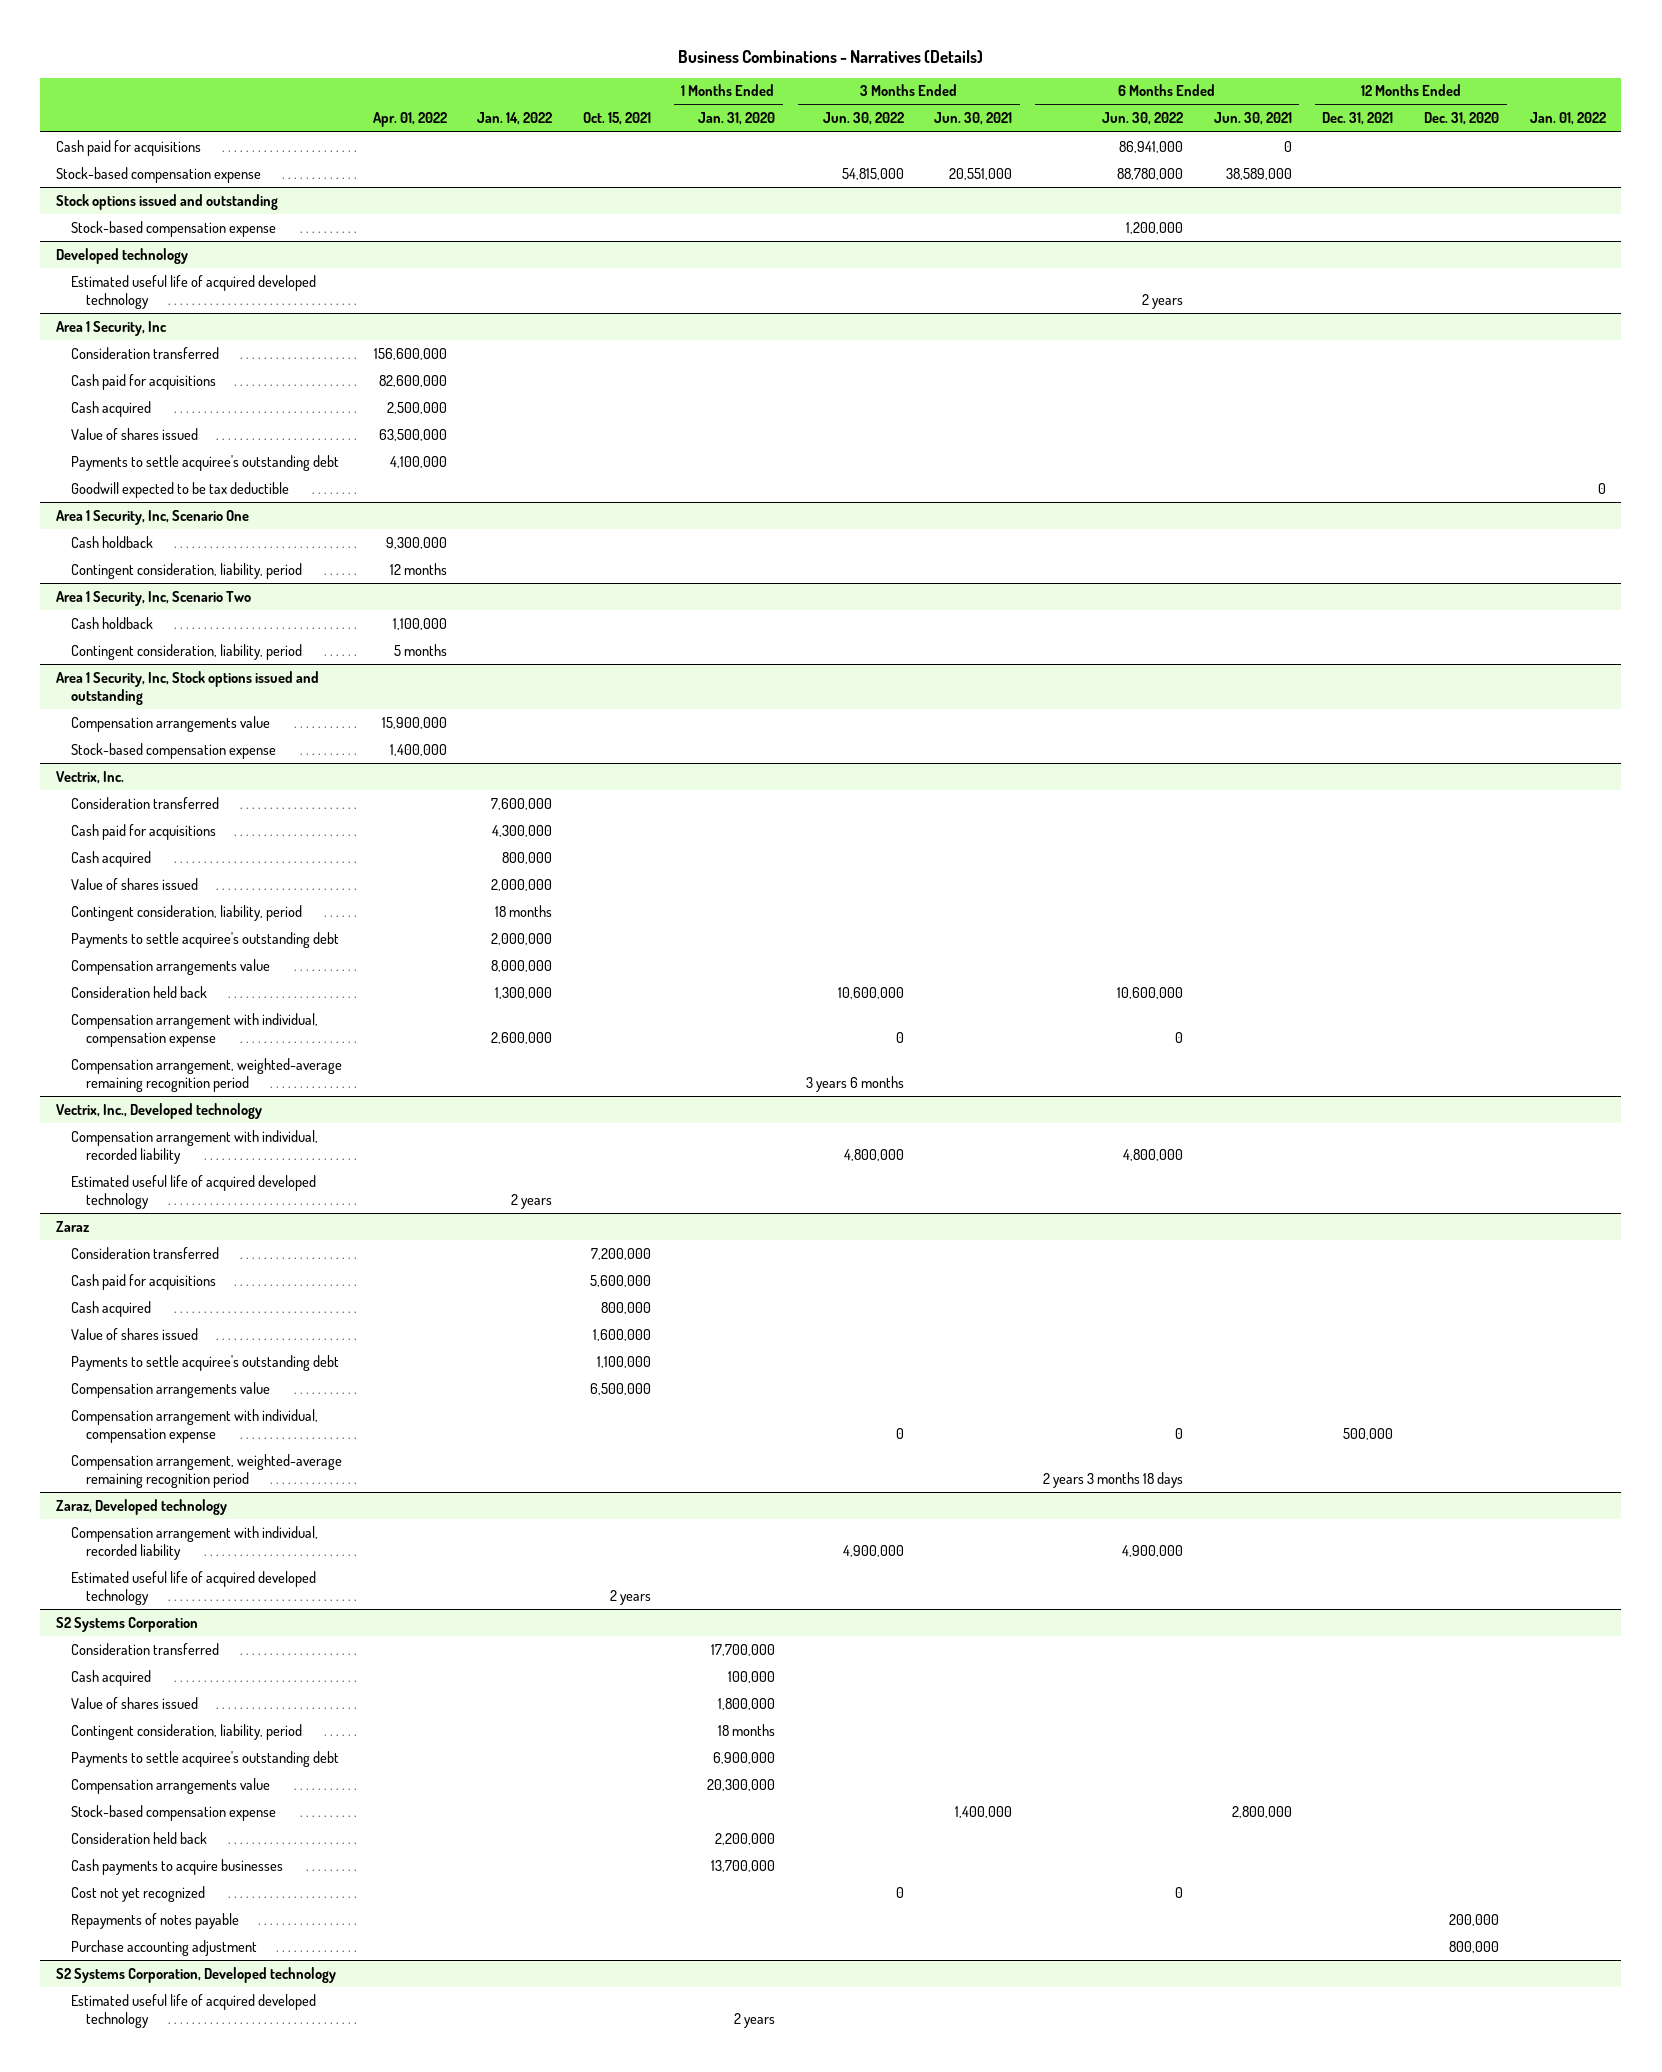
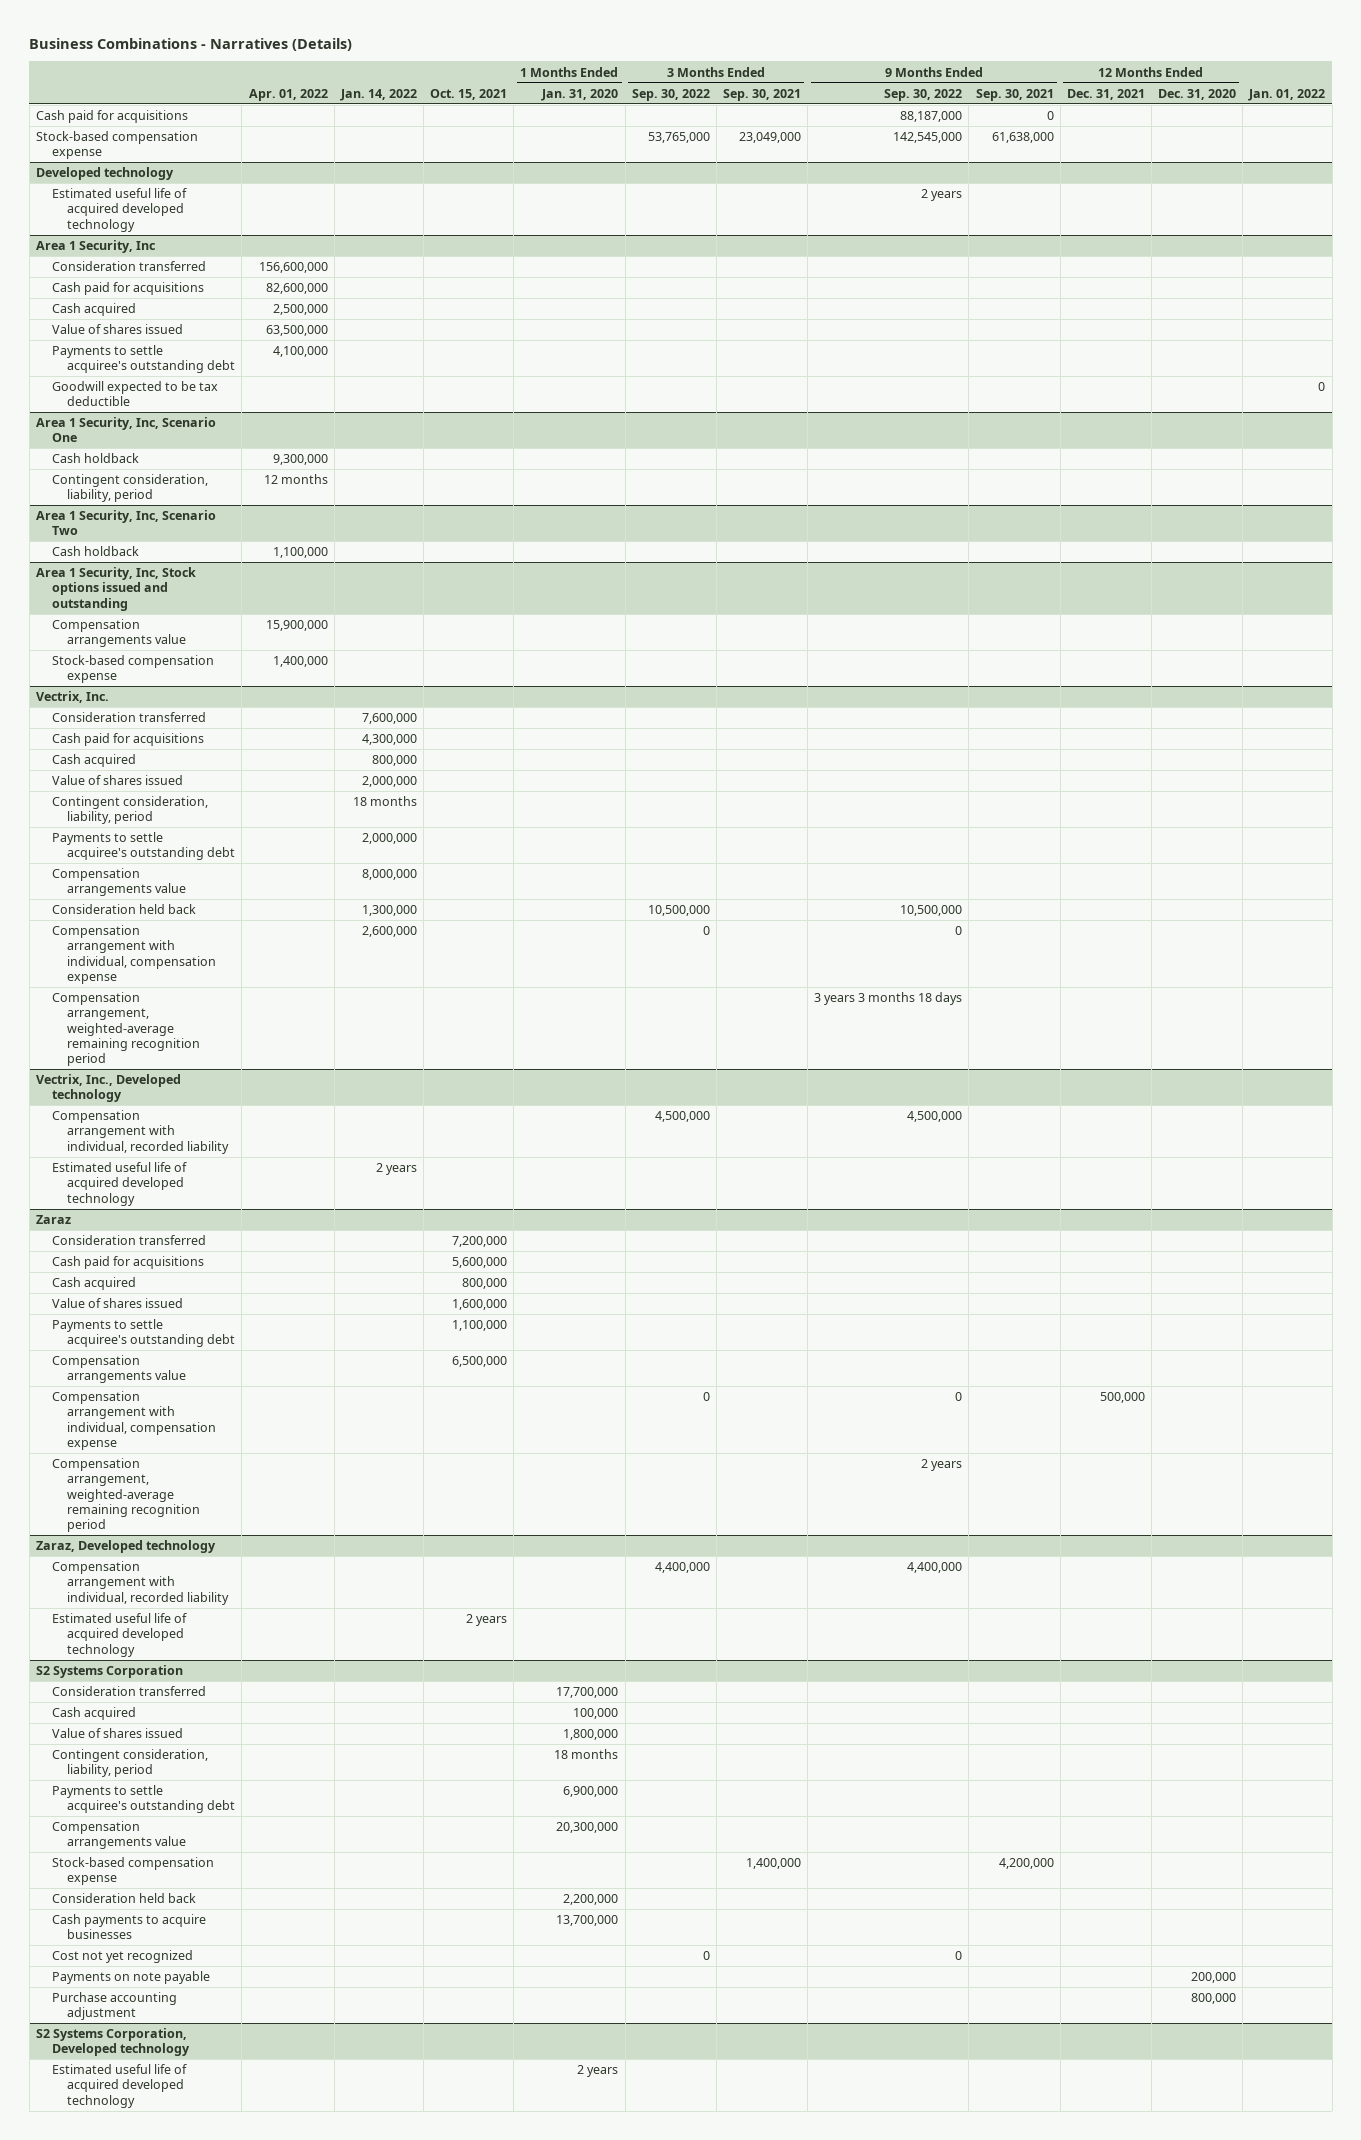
- | Apr. 01, 2022 | Jan. 14, 2022 | Oct. 15, 2021 | 1 Months Ended Jan. 31, 2020 | 3 Months Ended Jun. 30, 2022 | 3 Months Ended Jun. 30, 2021 | 6 Months Ended Jun. 30, 2022 | 6 Months Ended Jun. 30, 2021 | 12 Months Ended Dec. 31, 2021 | 12 Months Ended Dec. 31, 2020 | Jan. 01, 2022
+ | Apr. 01, 2022 | Jan. 14, 2022 | Oct. 15, 2021 | 1 Months Ended Jan. 31, 2020 | 3 Months Ended Sep. 30, 2022 | 3 Months Ended Sep. 30, 2021 | 9 Months Ended Sep. 30, 2022 | 9 Months Ended Sep. 30, 2021 | 12 Months Ended Dec. 31, 2021 | 12 Months Ended Dec. 31, 2020 | Jan. 01, 2022
- Stock options issued and outstanding
- Stock-based compensation expense | | | | | | | 1,200,000 | | | |
@ Area 1 Security, Inc, Scenario Two
- Contingent consideration, liability, period | 5 months | | | | | | | | | |
@ S2 Systems Corporation
- Repayments of notes payable | | | | | | | | | | 200,000 |
+ Payments on note payable | | | | | | | | | | 200,000 |

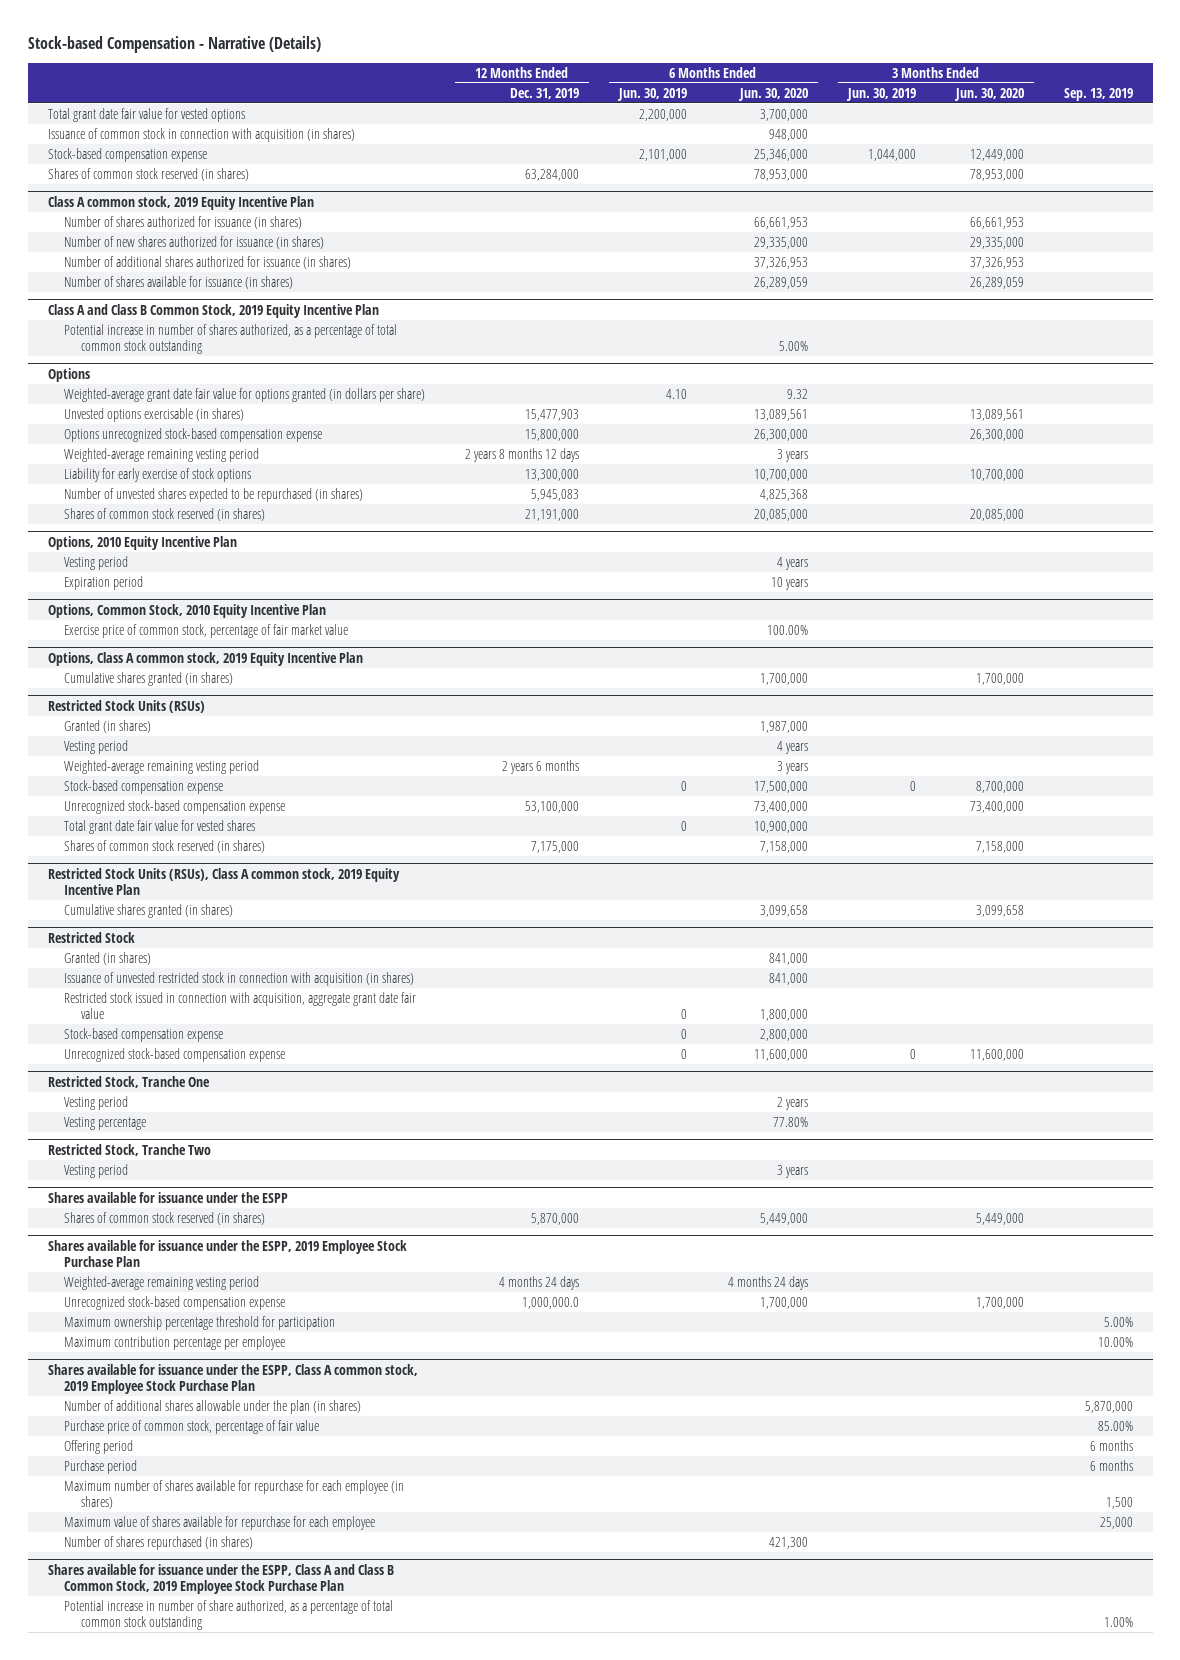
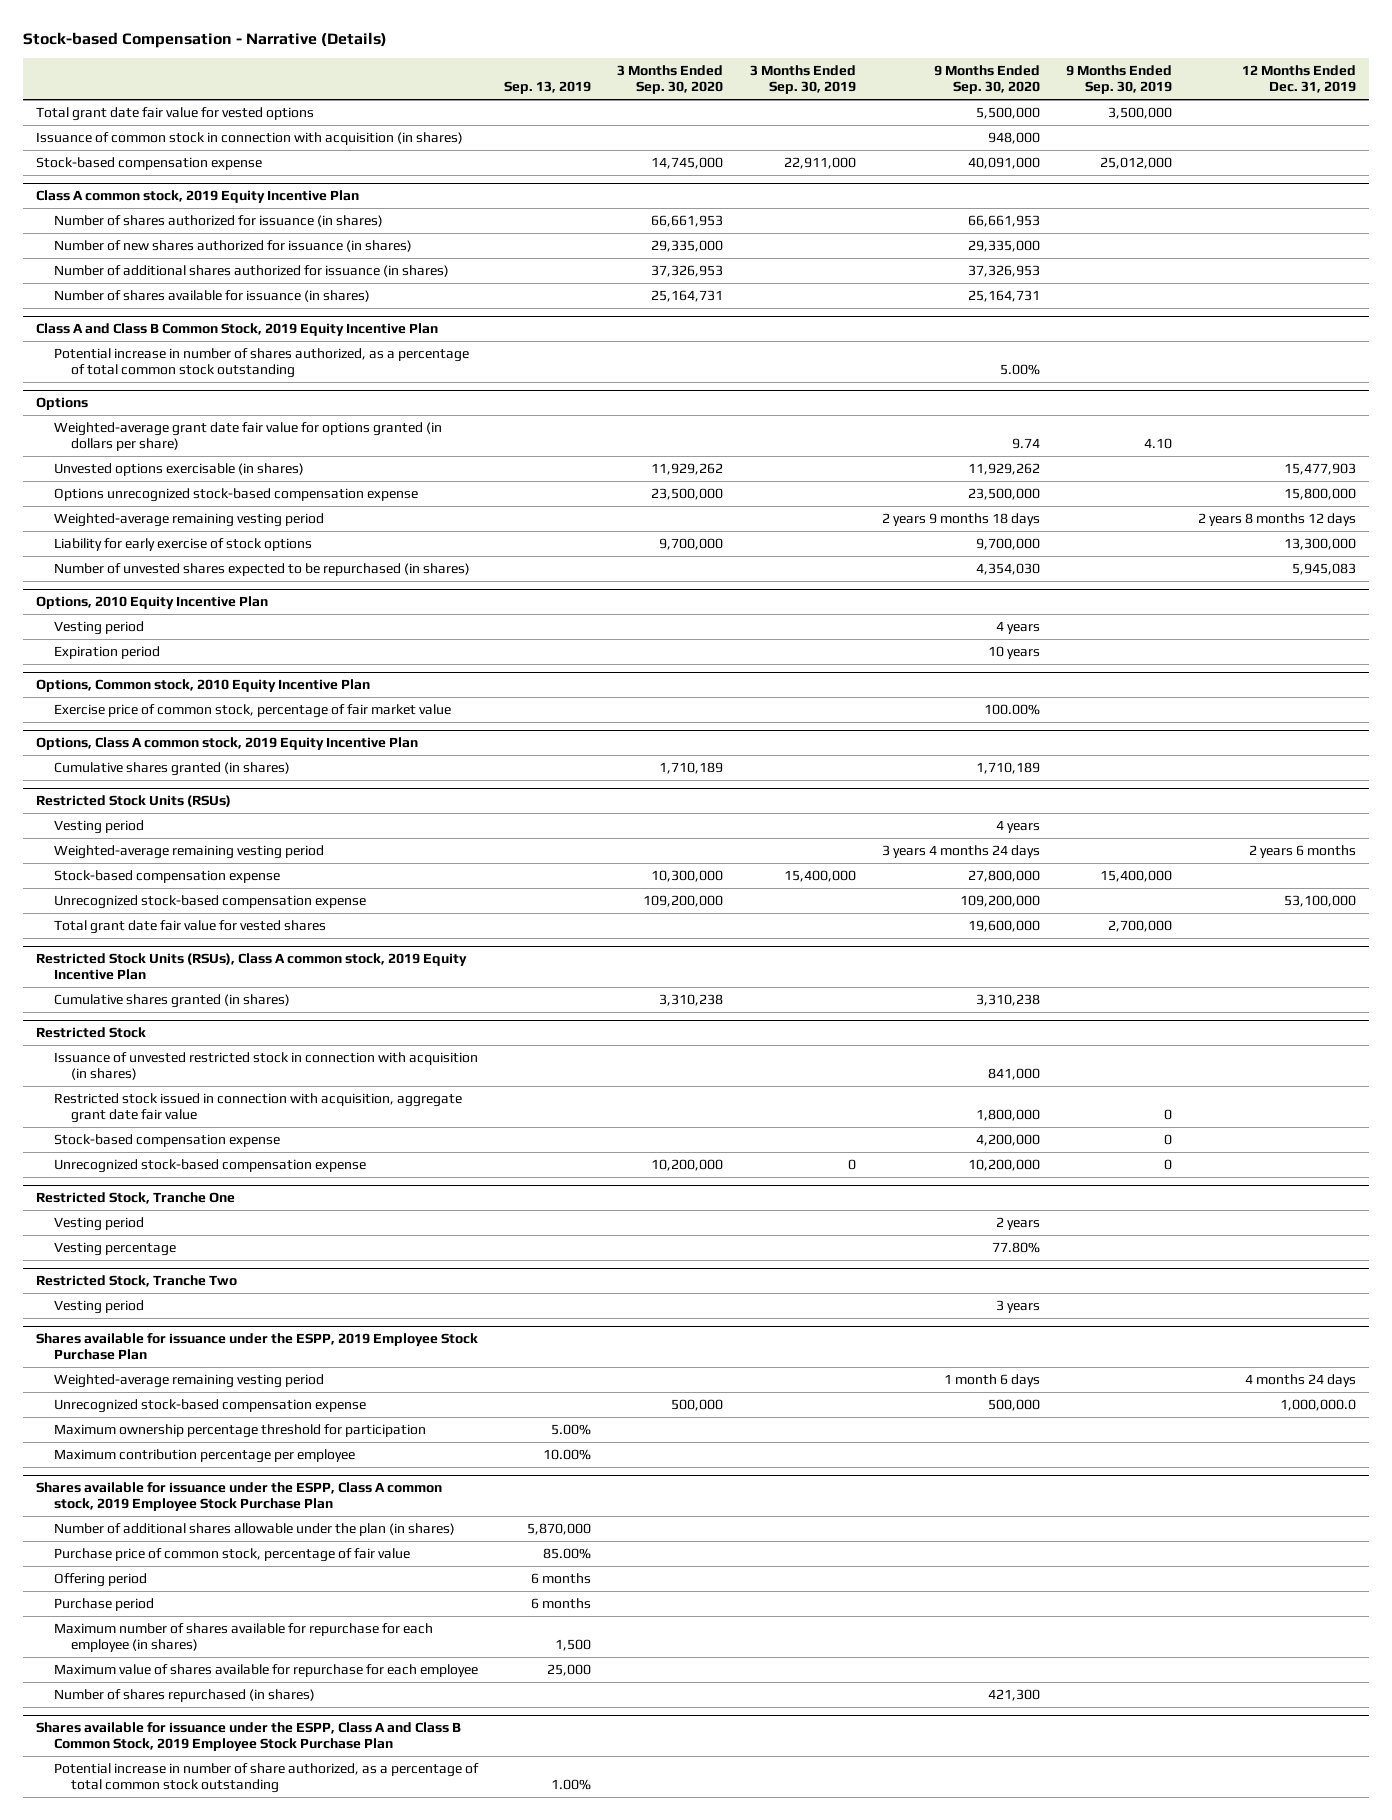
- | 12 Months Ended Dec. 31, 2019 | 6 Months Ended Jun. 30, 2019 | 6 Months Ended Jun. 30, 2020 | 3 Months Ended Jun. 30, 2019 | 3 Months Ended Jun. 30, 2020 | Sep. 13, 2019
+ | Sep. 13, 2019 | 3 Months Ended Sep. 30, 2020 | 3 Months Ended Sep. 30, 2019 | 9 Months Ended Sep. 30, 2020 | 9 Months Ended Sep. 30, 2019 | 12 Months Ended Dec. 31, 2019
- Shares of common stock reserved (in shares) | 63,284,000 | | 78,953,000 | | 78,953,000 |
@ Options
- Shares of common stock reserved (in shares) | 21,191,000 | | 20,085,000 | | 20,085,000 |
- Options, Common Stock, 2010 Equity Incentive Plan
+ Options, Common stock, 2010 Equity Incentive Plan
@ Restricted Stock Units (RSUs)
- Granted (in shares) | | | 1,987,000 | | |
- Shares of common stock reserved (in shares) | 7,175,000 | | 7,158,000 | | 7,158,000 |
@ Restricted Stock
- Granted (in shares) | | | 841,000 | | |
- Shares available for issuance under the ESPP
- Shares of common stock reserved (in shares) | 5,870,000 | | 5,449,000 | | 5,449,000 |

